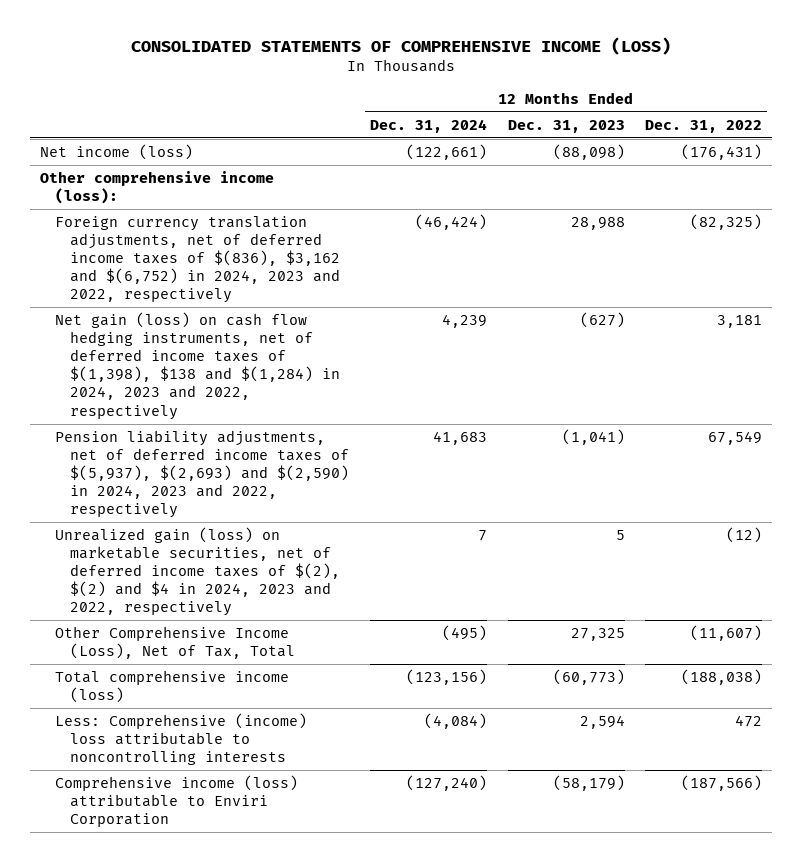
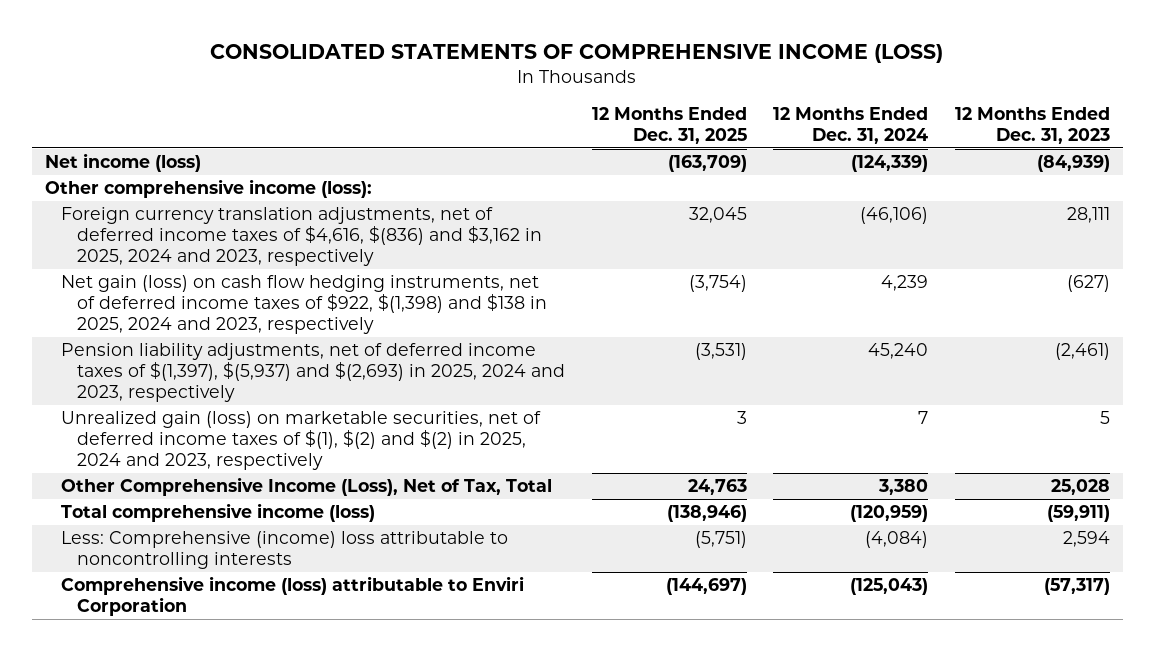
- | 12 Months Ended Dec. 31, 2024 | 12 Months Ended Dec. 31, 2023 | 12 Months Ended Dec. 31, 2022
+ | 12 Months Ended Dec. 31, 2025 | 12 Months Ended Dec. 31, 2024 | 12 Months Ended Dec. 31, 2023
- Net income (loss) | (122,661) | (88,098) | (176,431)
+ Net income (loss) | (163,709) | (124,339) | (84,939)
- Foreign currency translation adjustments, net of deferred income taxes of $(836), $3,162 and $(6,752) in 2024, 2023 and 2022, respectively | (46,424) | 28,988 | (82,325)
- Net gain (loss) on cash flow hedging instruments, net of deferred income taxes of $(1,398), $138 and $(1,284) in 2024, 2023 and 2022, respectively | 4,239 | (627) | 3,181
- Pension liability adjustments, net of deferred income taxes of $(5,937), $(2,693) and $(2,590) in 2024, 2023 and 2022, respectively | 41,683 | (1,041) | 67,549
- Unrealized gain (loss) on marketable securities, net of deferred income taxes of $(2), $(2) and $4 in 2024, 2023 and 2022, respectively | 7 | 5 | (12)
- Other Comprehensive Income (Loss), Net of Tax, Total | (495) | 27,325 | (11,607)
- Total comprehensive income (loss) | (123,156) | (60,773) | (188,038)
+ Foreign currency translation adjustments, net of deferred income taxes of $4,616, $(836) and $3,162 in 2025, 2024 and 2023, respectively | 32,045 | (46,106) | 28,111
+ Net gain (loss) on cash flow hedging instruments, net of deferred income taxes of $922, $(1,398) and $138 in 2025, 2024 and 2023, respectively | (3,754) | 4,239 | (627)
+ Pension liability adjustments, net of deferred income taxes of $(1,397), $(5,937) and $(2,693) in 2025, 2024 and 2023, respectively | (3,531) | 45,240 | (2,461)
+ Unrealized gain (loss) on marketable securities, net of deferred income taxes of $(1), $(2) and $(2) in 2025, 2024 and 2023, respectively | 3 | 7 | 5
+ Other Comprehensive Income (Loss), Net of Tax, Total | 24,763 | 3,380 | 25,028
+ Total comprehensive income (loss) | (138,946) | (120,959) | (59,911)
- Comprehensive income (loss) attributable to Enviri Corporation | (127,240) | (58,179) | (187,566)
+ Comprehensive income (loss) attributable to Enviri Corporation | (144,697) | (125,043) | (57,317)

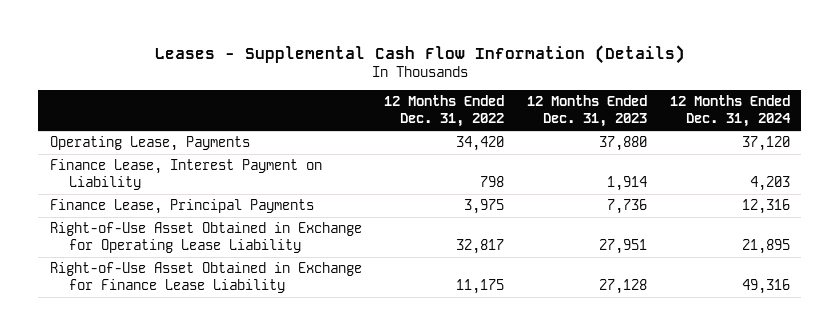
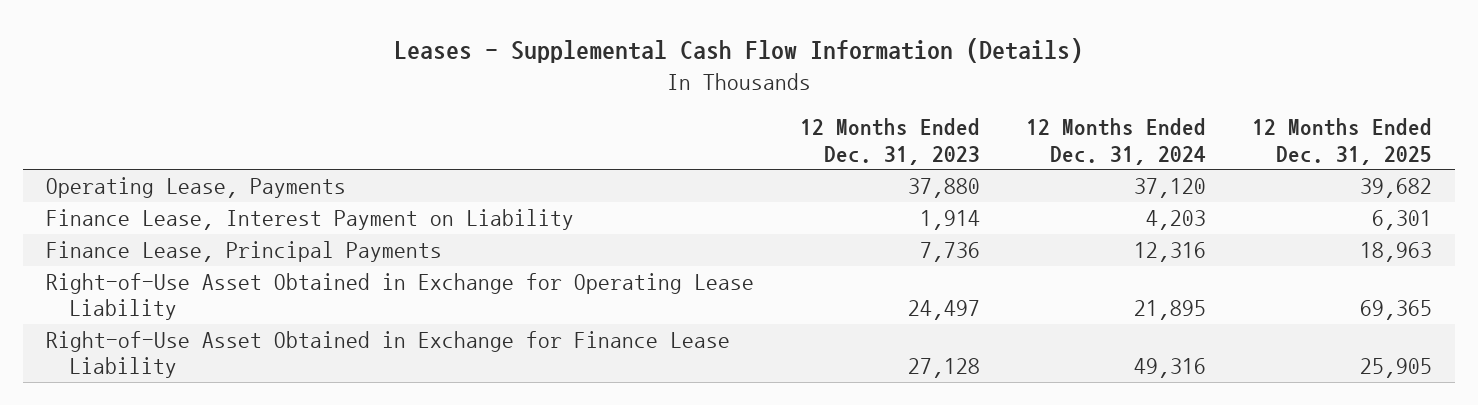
- | 12 Months Ended Dec. 31, 2022 | 12 Months Ended Dec. 31, 2023 | 12 Months Ended Dec. 31, 2024
+ | 12 Months Ended Dec. 31, 2023 | 12 Months Ended Dec. 31, 2024 | 12 Months Ended Dec. 31, 2025
- Right-of-Use Asset Obtained in Exchange for Operating Lease Liability | 32,817 | 27,951 | 21,895
+ Right-of-Use Asset Obtained in Exchange for Operating Lease Liability | 24,497 | 21,895 | 69,365

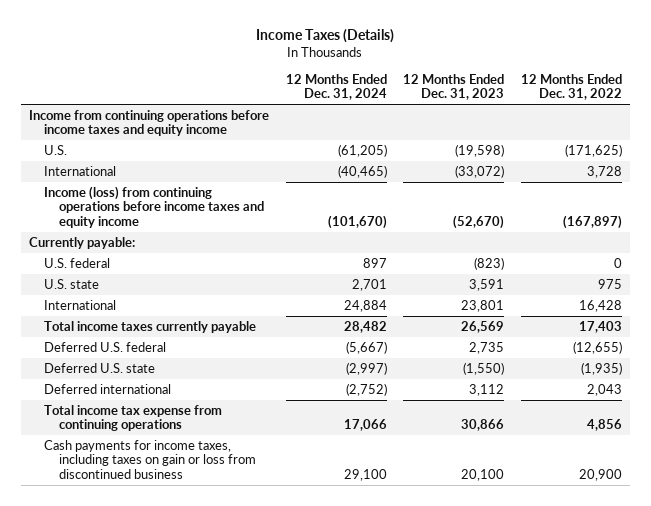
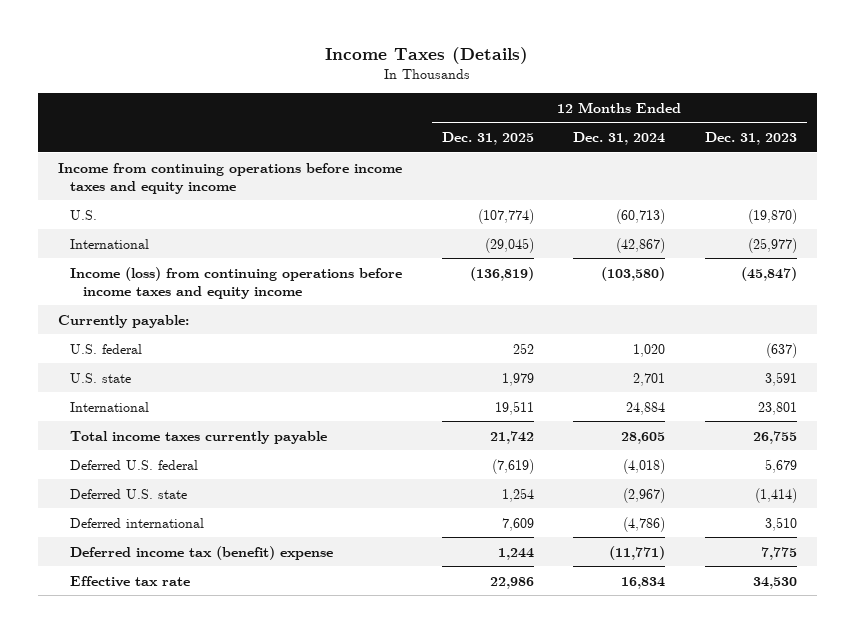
- | 12 Months Ended Dec. 31, 2024 | 12 Months Ended Dec. 31, 2023 | 12 Months Ended Dec. 31, 2022
+ | 12 Months Ended Dec. 31, 2025 | 12 Months Ended Dec. 31, 2024 | 12 Months Ended Dec. 31, 2023
- U.S. | (61,205) | (19,598) | (171,625)
- International | (40,465) | (33,072) | 3,728
- Income (loss) from continuing operations before income taxes and equity income | (101,670) | (52,670) | (167,897)
+ U.S. | (107,774) | (60,713) | (19,870)
+ International | (29,045) | (42,867) | (25,977)
+ Income (loss) from continuing operations before income taxes and equity income | (136,819) | (103,580) | (45,847)
- U.S. federal | 897 | (823) | 0
+ U.S. federal | 252 | 1,020 | (637)
- Total income taxes currently payable | 28,482 | 26,569 | 17,403
- Deferred U.S. federal | (5,667) | 2,735 | (12,655)
- Deferred U.S. state | (2,997) | (1,550) | (1,935)
- Deferred international | (2,752) | 3,112 | 2,043
- Total income tax expense from continuing operations | 17,066 | 30,866 | 4,856
- Cash payments for income taxes, including taxes on gain or loss from discontinued business | 29,100 | 20,100 | 20,900
+ Total income taxes currently payable | 21,742 | 28,605 | 26,755
+ Deferred U.S. federal | (7,619) | (4,018) | 5,679
+ Deferred U.S. state | 1,254 | (2,967) | (1,414)
+ Deferred international | 7,609 | (4,786) | 3,510
+ Deferred income tax (benefit) expense | 1,244 | (11,771) | 7,775
+ Effective tax rate | 22,986 | 16,834 | 34,530

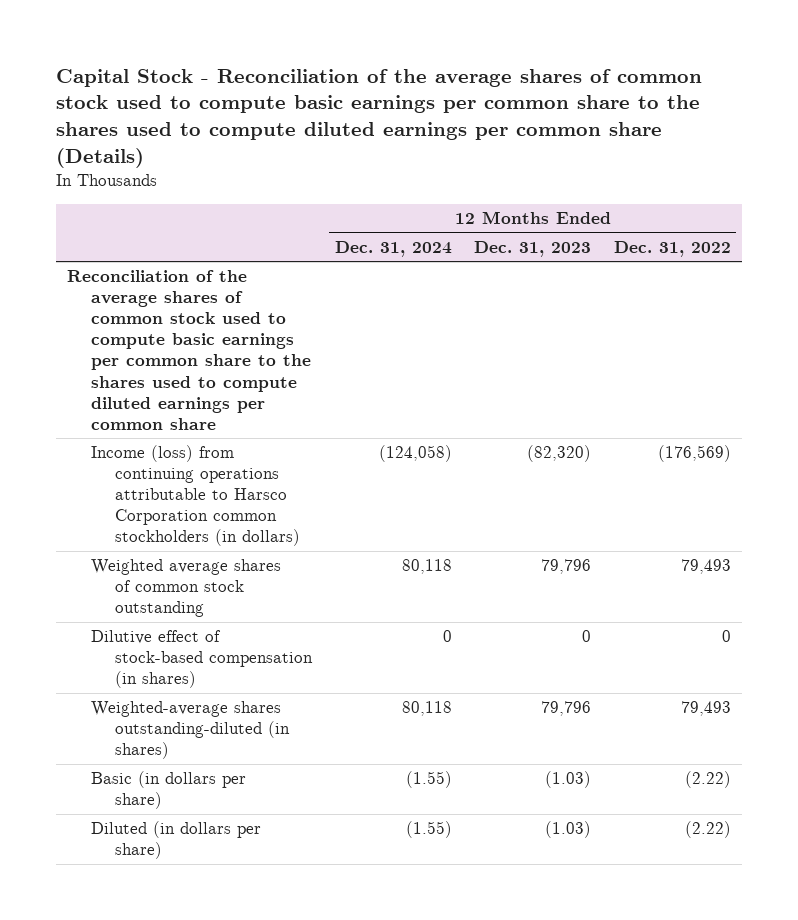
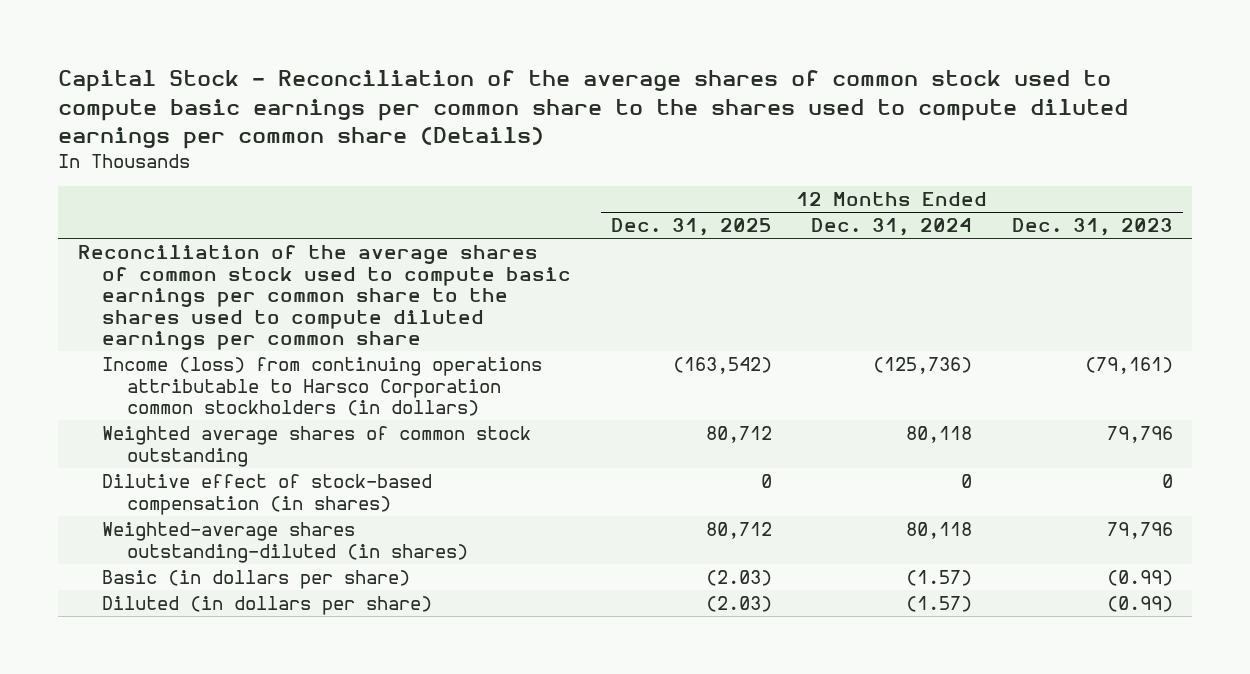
- | 12 Months Ended Dec. 31, 2024 | 12 Months Ended Dec. 31, 2023 | 12 Months Ended Dec. 31, 2022
+ | 12 Months Ended Dec. 31, 2025 | 12 Months Ended Dec. 31, 2024 | 12 Months Ended Dec. 31, 2023
- Income (loss) from continuing operations attributable to Harsco Corporation common stockholders (in dollars) | (124,058) | (82,320) | (176,569)
+ Income (loss) from continuing operations attributable to Harsco Corporation common stockholders (in dollars) | (163,542) | (125,736) | (79,161)
- Basic (in dollars per share) | (1.55) | (1.03) | (2.22)
- Diluted (in dollars per share) | (1.55) | (1.03) | (2.22)
+ Basic (in dollars per share) | (2.03) | (1.57) | (0.99)
+ Diluted (in dollars per share) | (2.03) | (1.57) | (0.99)

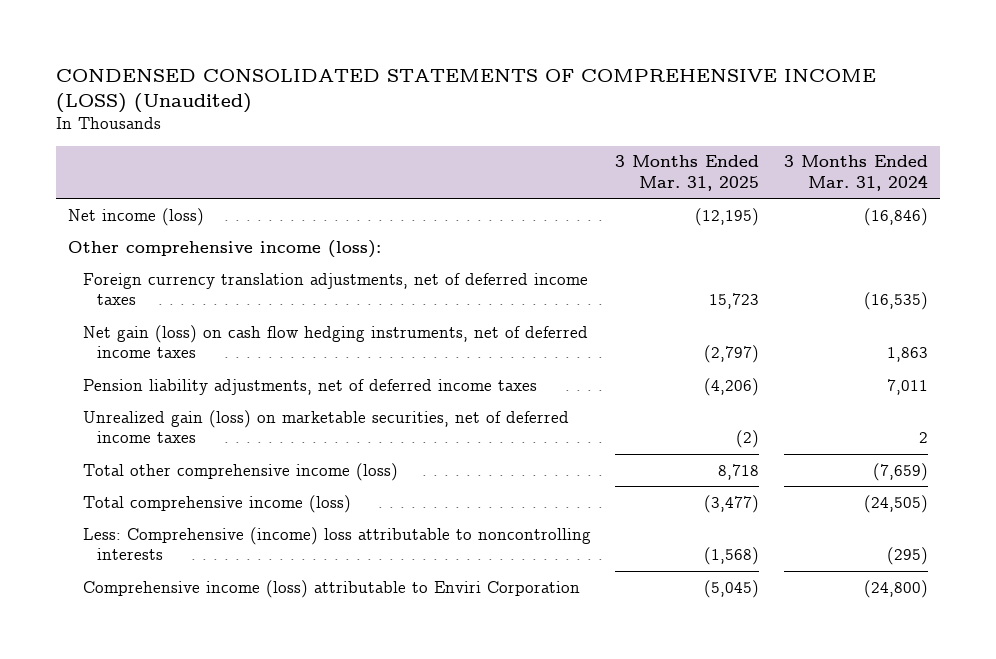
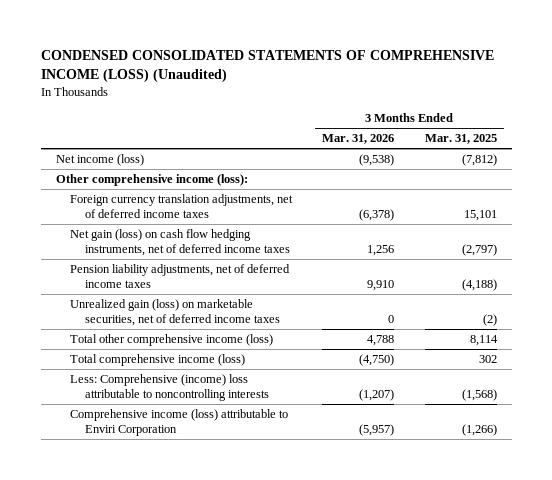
- | 3 Months Ended Mar. 31, 2025 | 3 Months Ended Mar. 31, 2024
+ | 3 Months Ended Mar. 31, 2026 | 3 Months Ended Mar. 31, 2025
- Net income (loss) | (12,195) | (16,846)
+ Net income (loss) | (9,538) | (7,812)
- Foreign currency translation adjustments, net of deferred income taxes | 15,723 | (16,535)
+ Foreign currency translation adjustments, net of deferred income taxes | (6,378) | 15,101
- Pension liability adjustments, net of deferred income taxes | (4,206) | 7,011
+ Pension liability adjustments, net of deferred income taxes | 9,910 | (4,188)
- Total other comprehensive income (loss) | 8,718 | (7,659)
- Total comprehensive income (loss) | (3,477) | (24,505)
+ Total other comprehensive income (loss) | 4,788 | 8,114
+ Total comprehensive income (loss) | (4,750) | 302
- Comprehensive income (loss) attributable to Enviri Corporation | (5,045) | (24,800)
+ Comprehensive income (loss) attributable to Enviri Corporation | (5,957) | (1,266)

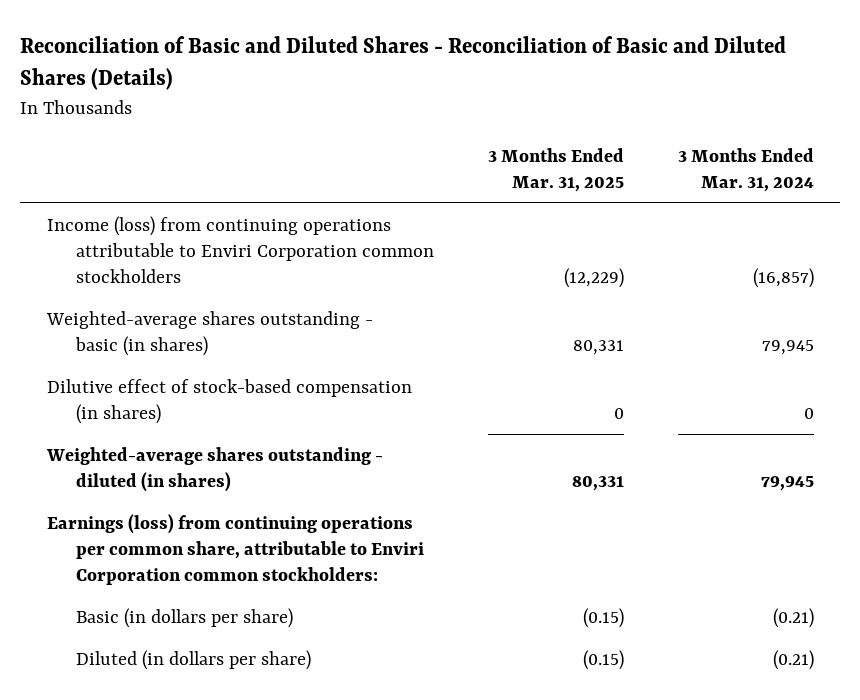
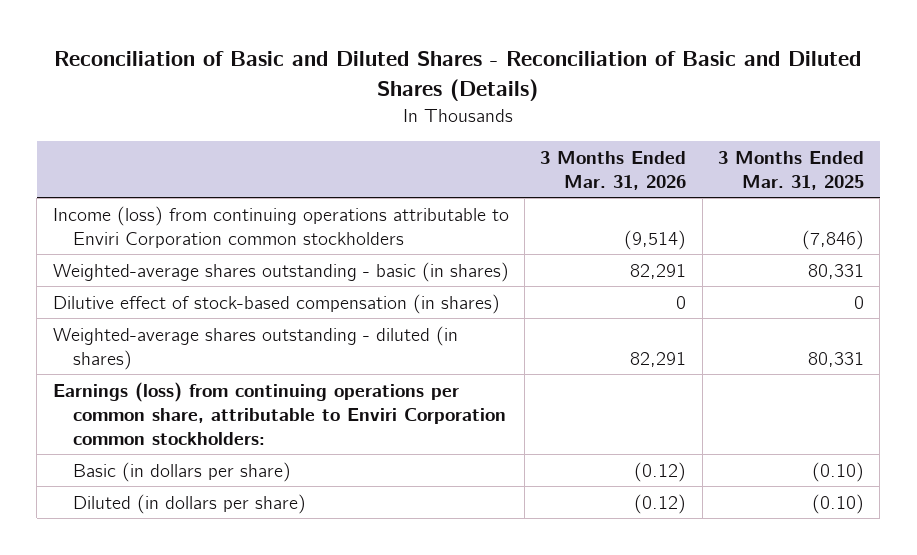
- | 3 Months Ended Mar. 31, 2025 | 3 Months Ended Mar. 31, 2024
+ | 3 Months Ended Mar. 31, 2026 | 3 Months Ended Mar. 31, 2025
- Income (loss) from continuing operations attributable to Enviri Corporation common stockholders | (12,229) | (16,857)
+ Income (loss) from continuing operations attributable to Enviri Corporation common stockholders | (9,514) | (7,846)
- Basic (in dollars per share) | (0.15) | (0.21)
- Diluted (in dollars per share) | (0.15) | (0.21)
+ Basic (in dollars per share) | (0.12) | (0.10)
+ Diluted (in dollars per share) | (0.12) | (0.10)

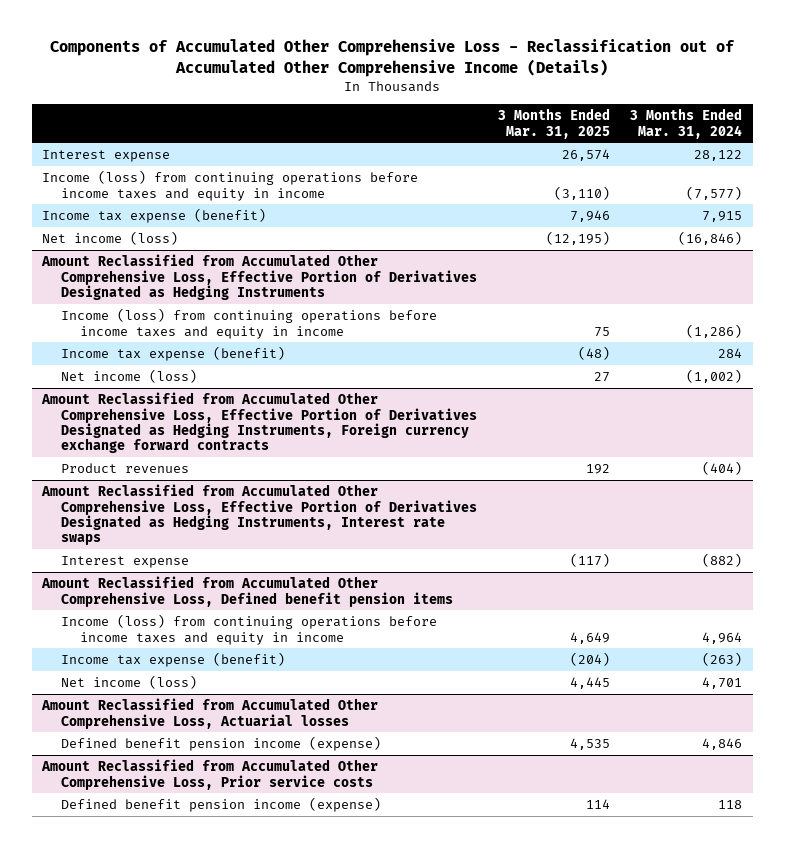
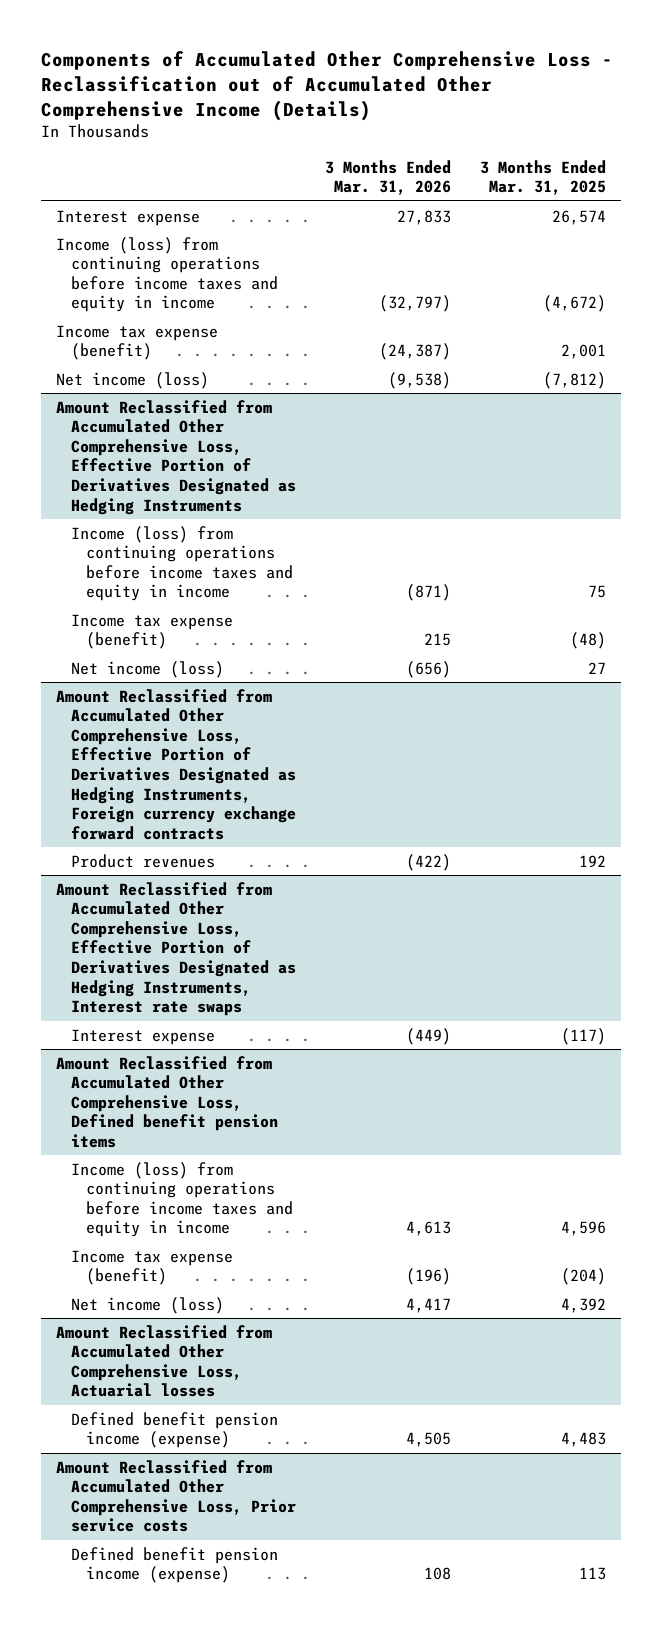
- | 3 Months Ended Mar. 31, 2025 | 3 Months Ended Mar. 31, 2024
+ | 3 Months Ended Mar. 31, 2026 | 3 Months Ended Mar. 31, 2025
- Income (loss) from continuing operations before income taxes and equity in income | (3,110) | (7,577)
- Income tax expense (benefit) | 7,946 | 7,915
- Net income (loss) | (12,195) | (16,846)
+ Income (loss) from continuing operations before income taxes and equity in income | (32,797) | (4,672)
+ Income tax expense (benefit) | (24,387) | 2,001
+ Net income (loss) | (9,538) | (7,812)
@ Amount Reclassified from Accumulated Other Comprehensive Loss, Defined benefit pension items
- Income (loss) from continuing operations before income taxes and equity in income | 4,649 | 4,964
+ Income (loss) from continuing operations before income taxes and equity in income | 4,613 | 4,596
- Net income (loss) | 4,445 | 4,701
+ Net income (loss) | 4,417 | 4,392
@ Amount Reclassified from Accumulated Other Comprehensive Loss, Actuarial losses
- Defined benefit pension income (expense) | 4,535 | 4,846
+ Defined benefit pension income (expense) | 4,505 | 4,483
@ Amount Reclassified from Accumulated Other Comprehensive Loss, Prior service costs
- Defined benefit pension income (expense) | 114 | 118
+ Defined benefit pension income (expense) | 108 | 113

